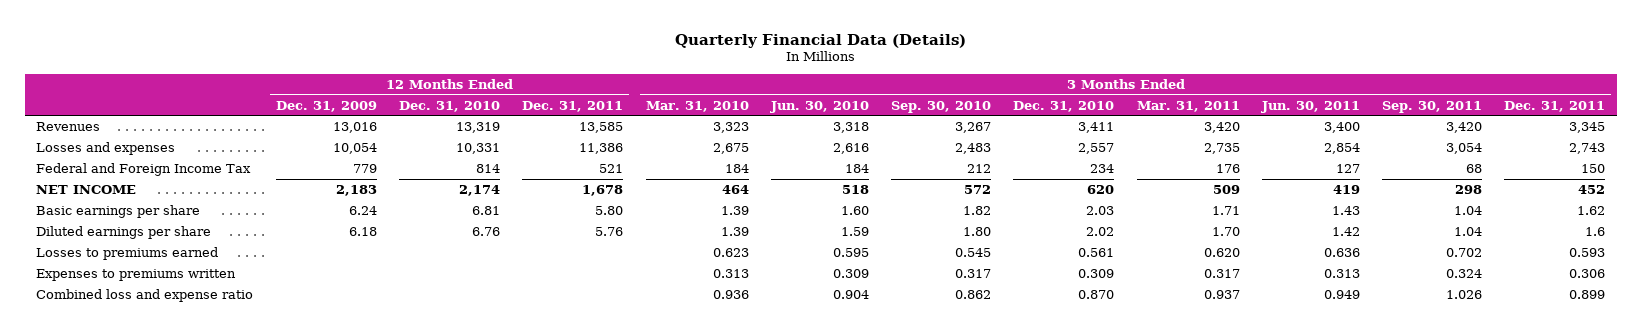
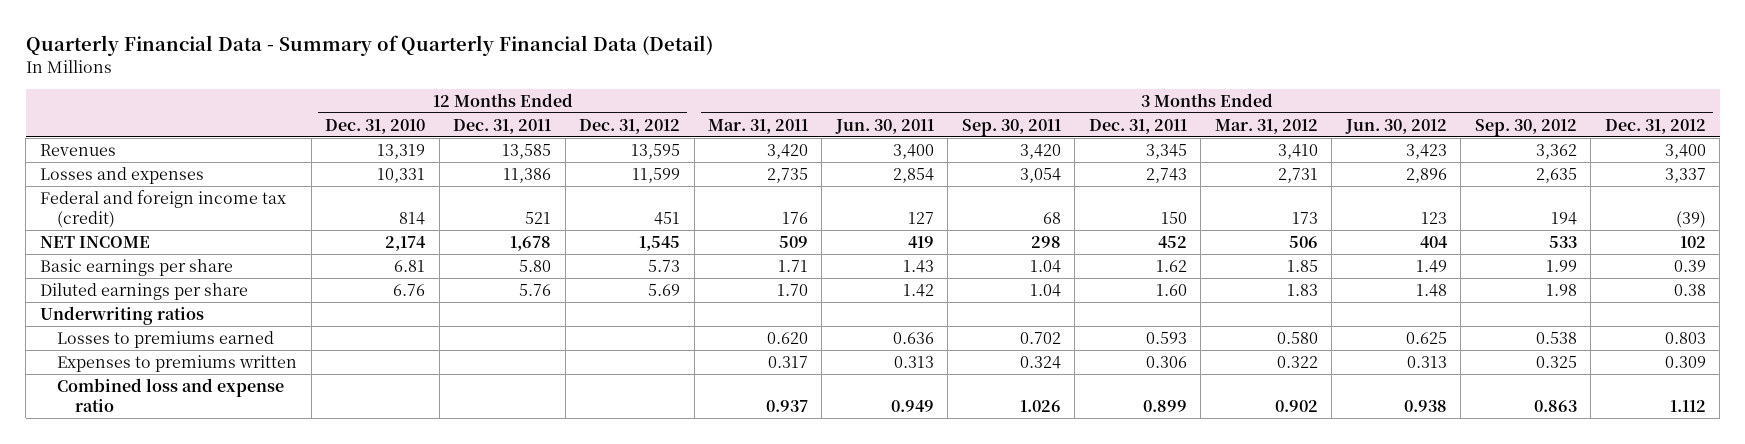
- Quarterly Financial Data (Details)
+ Quarterly Financial Data - Summary of Quarterly Financial Data (Detail)
- | 12 Months Ended Dec. 31, 2009 | 12 Months Ended Dec. 31, 2010 | 12 Months Ended Dec. 31, 2011 | 3 Months Ended Mar. 31, 2010 | 3 Months Ended Jun. 30, 2010 | 3 Months Ended Sep. 30, 2010 | 3 Months Ended Dec. 31, 2010 | 3 Months Ended Mar. 31, 2011 | 3 Months Ended Jun. 30, 2011 | 3 Months Ended Sep. 30, 2011 | 3 Months Ended Dec. 31, 2011
+ | 12 Months Ended Dec. 31, 2010 | 12 Months Ended Dec. 31, 2011 | 12 Months Ended Dec. 31, 2012 | 3 Months Ended Mar. 31, 2011 | 3 Months Ended Jun. 30, 2011 | 3 Months Ended Sep. 30, 2011 | 3 Months Ended Dec. 31, 2011 | 3 Months Ended Mar. 31, 2012 | 3 Months Ended Jun. 30, 2012 | 3 Months Ended Sep. 30, 2012 | 3 Months Ended Dec. 31, 2012
- Federal and Foreign Income Tax | 779 | 814 | 521 | 184 | 184 | 212 | 234 | 176 | 127 | 68 | 150
+ Federal and foreign income tax (credit) | 814 | 521 | 451 | 176 | 127 | 68 | 150 | 173 | 123 | 194 | (39)
- Diluted earnings per share | 6.18 | 6.76 | 5.76 | 1.39 | 1.59 | 1.80 | 2.02 | 1.70 | 1.42 | 1.04 | 1.6
+ Diluted earnings per share | 6.76 | 5.76 | 5.69 | 1.70 | 1.42 | 1.04 | 1.60 | 1.83 | 1.48 | 1.98 | 0.38
+ Underwriting ratios

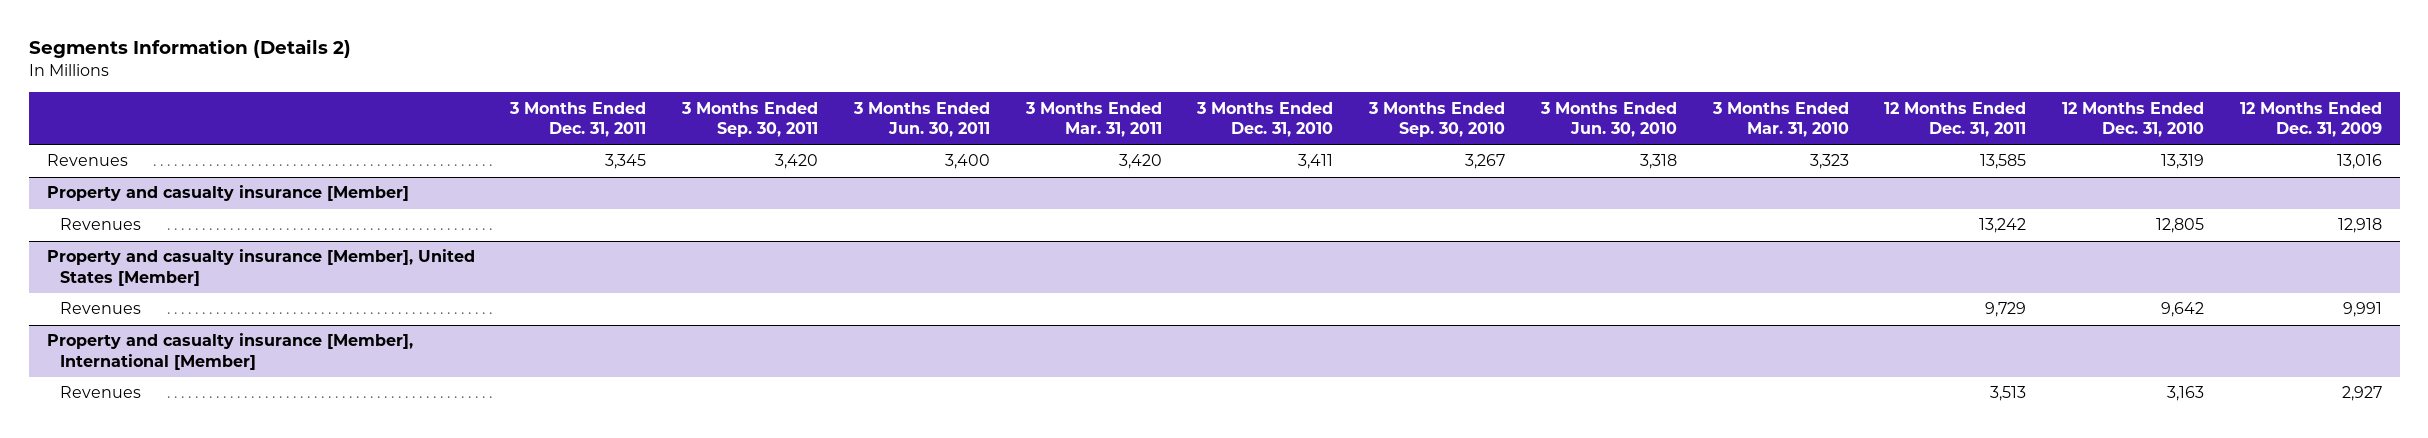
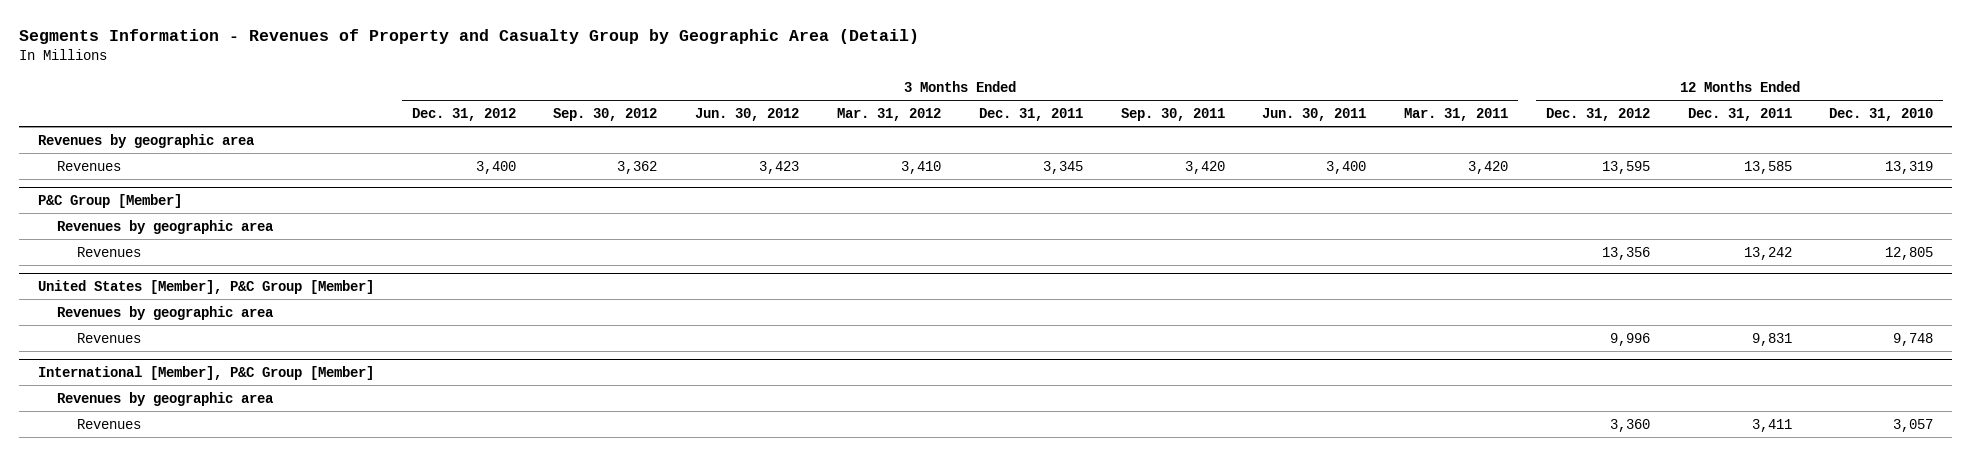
- Segments Information (Details 2)
+ Segments Information - Revenues of Property and Casualty Group by Geographic Area (Detail)
- | 3 Months Ended Dec. 31, 2011 | 3 Months Ended Sep. 30, 2011 | 3 Months Ended Jun. 30, 2011 | 3 Months Ended Mar. 31, 2011 | 3 Months Ended Dec. 31, 2010 | 3 Months Ended Sep. 30, 2010 | 3 Months Ended Jun. 30, 2010 | 3 Months Ended Mar. 31, 2010 | 12 Months Ended Dec. 31, 2011 | 12 Months Ended Dec. 31, 2010 | 12 Months Ended Dec. 31, 2009
+ | 3 Months Ended Dec. 31, 2012 | 3 Months Ended Sep. 30, 2012 | 3 Months Ended Jun. 30, 2012 | 3 Months Ended Mar. 31, 2012 | 3 Months Ended Dec. 31, 2011 | 3 Months Ended Sep. 30, 2011 | 3 Months Ended Jun. 30, 2011 | 3 Months Ended Mar. 31, 2011 | 12 Months Ended Dec. 31, 2012 | 12 Months Ended Dec. 31, 2011 | 12 Months Ended Dec. 31, 2010
+ Revenues by geographic area
- Property and casualty insurance [Member]
+ P&C Group [Member]
+ Revenues by geographic area
- Property and casualty insurance [Member], United States [Member]
- Revenues | | | | | | | | | 9,729 | 9,642 | 9,991
- Property and casualty insurance [Member], International [Member]
- Revenues | | | | | | | | | 3,513 | 3,163 | 2,927
+ United States [Member], P&C Group [Member]
+ Revenues by geographic area
+ Revenues | | | | | | | | | 9,996 | 9,831 | 9,748
+ International [Member], P&C Group [Member]
+ Revenues by geographic area
+ Revenues | | | | | | | | | 3,360 | 3,411 | 3,057

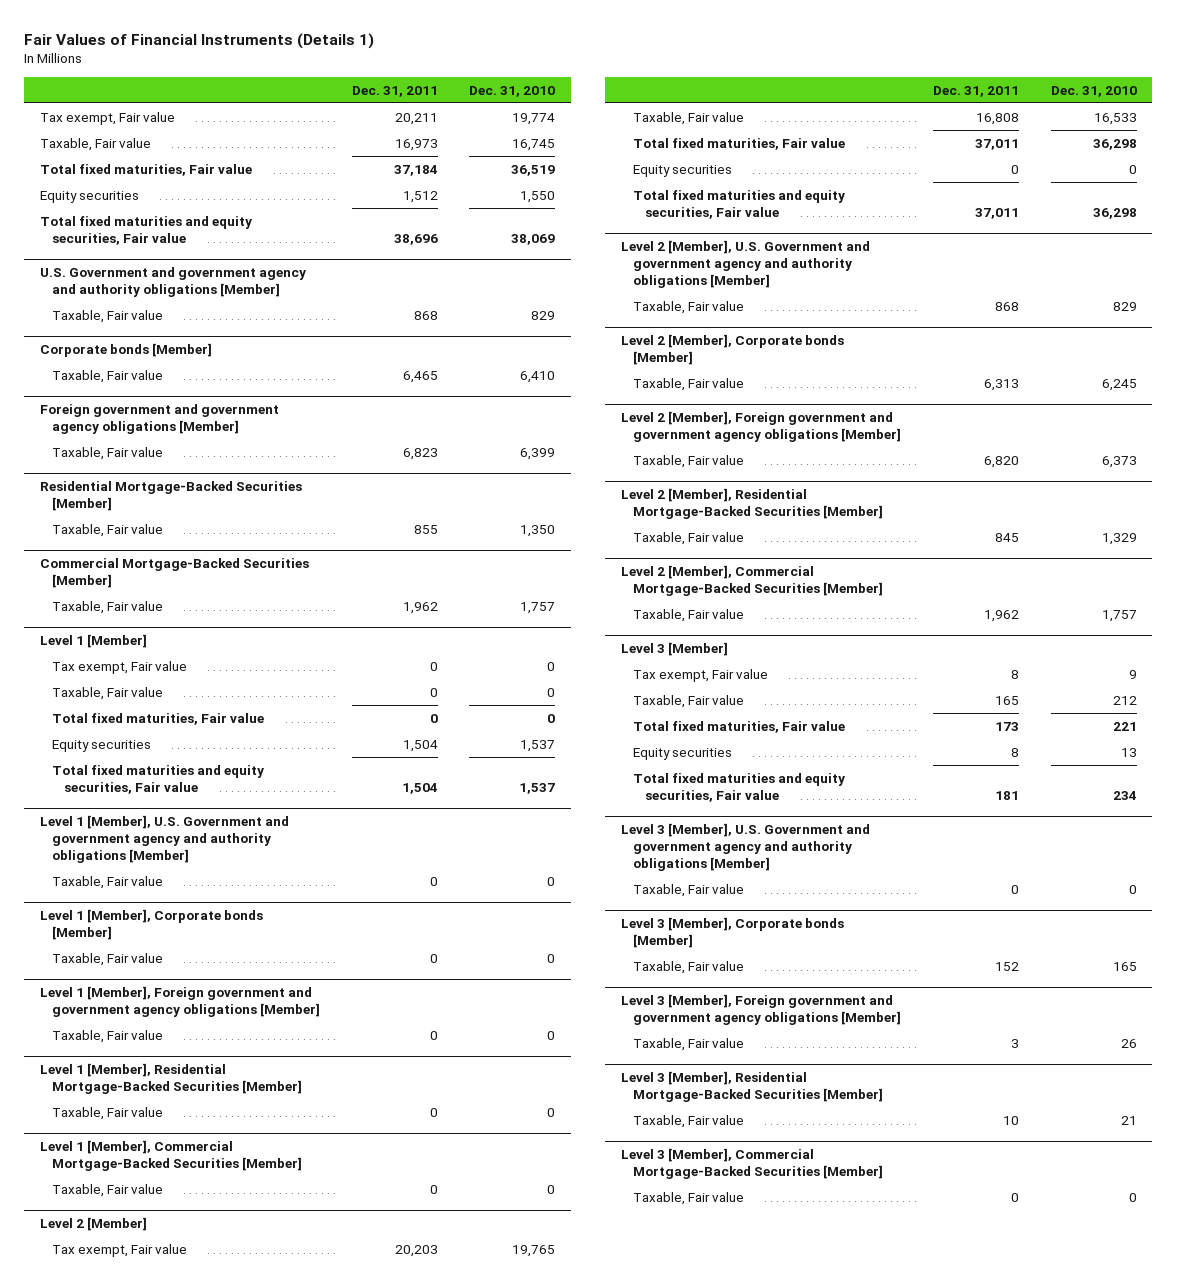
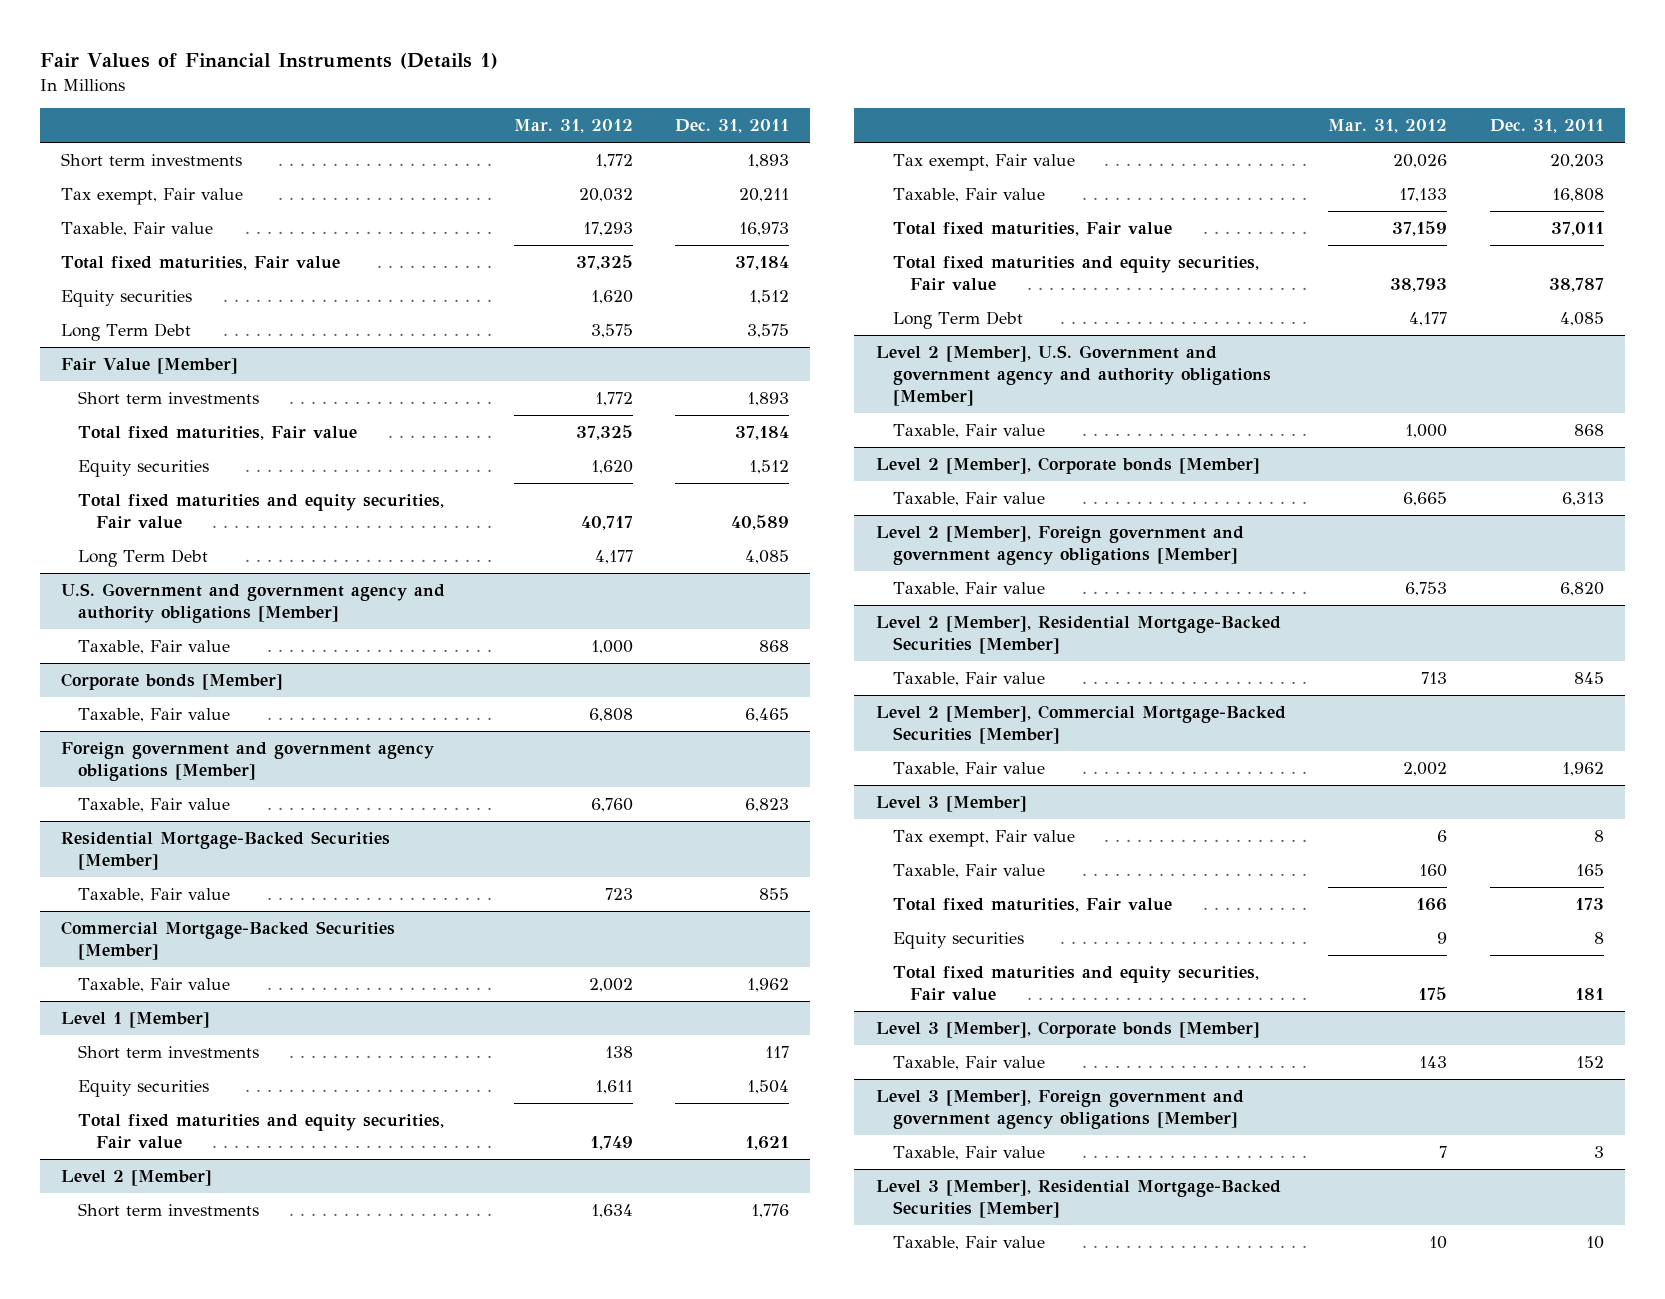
- | Dec. 31, 2011 | Dec. 31, 2010
+ | Mar. 31, 2012 | Dec. 31, 2011
+ Short term investments | 1,772 | 1,893
- Total fixed maturities and equity securities, Fair value | 38,696 | 38,069
+ Long Term Debt | 3,575 | 3,575
+ Fair Value [Member]
+ Short term investments | 1,772 | 1,893
+ Total fixed maturities, Fair value | 37,325 | 37,184
+ Equity securities | 1,620 | 1,512
+ Total fixed maturities and equity securities, Fair value | 40,717 | 40,589
+ Long Term Debt | 4,177 | 4,085
@ Level 1 [Member]
- Tax exempt, Fair value | 0 | 0
- Taxable, Fair value | 0 | 0
- Total fixed maturities, Fair value | 0 | 0
+ Short term investments | 138 | 117
- Total fixed maturities and equity securities, Fair value | 1,504 | 1,537
- Level 1 [Member], U.S. Government and government agency and authority obligations [Member]
- Taxable, Fair value | 0 | 0
- Level 1 [Member], Corporate bonds [Member]
- Taxable, Fair value | 0 | 0
- Level 1 [Member], Foreign government and government agency obligations [Member]
- Taxable, Fair value | 0 | 0
- Level 1 [Member], Residential Mortgage-Backed Securities [Member]
- Taxable, Fair value | 0 | 0
- Level 1 [Member], Commercial Mortgage-Backed Securities [Member]
- Taxable, Fair value | 0 | 0
@ Level 1 [Member]
+ Total fixed maturities and equity securities, Fair value | 1,749 | 1,621
@ Level 2 [Member]
+ Short term investments | 1,634 | 1,776
- Equity securities | 0 | 0
- Total fixed maturities and equity securities, Fair value | 37,011 | 36,298
+ Total fixed maturities and equity securities, Fair value | 38,793 | 38,787
+ Long Term Debt | 4,177 | 4,085
- Level 3 [Member], U.S. Government and government agency and authority obligations [Member]
- Taxable, Fair value | 0 | 0
- Level 3 [Member], Commercial Mortgage-Backed Securities [Member]
- Taxable, Fair value | 0 | 0

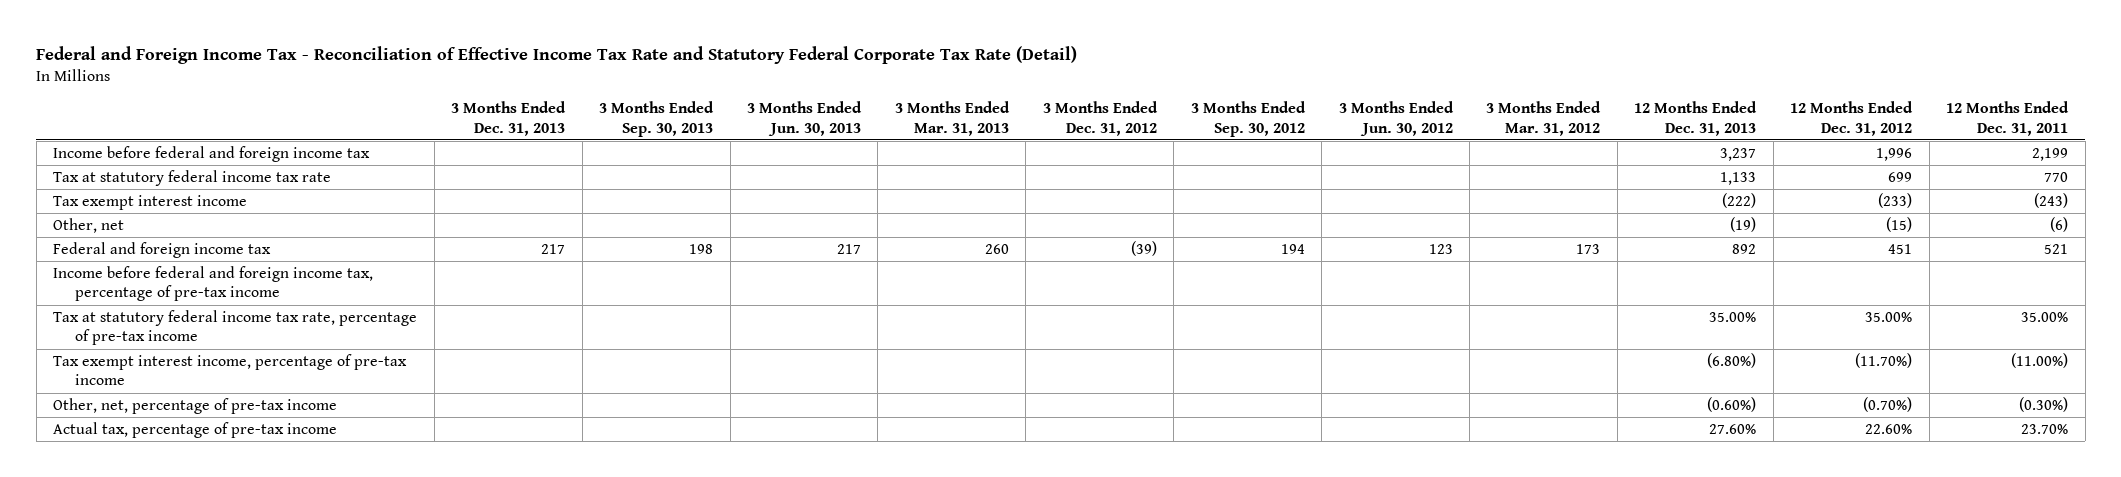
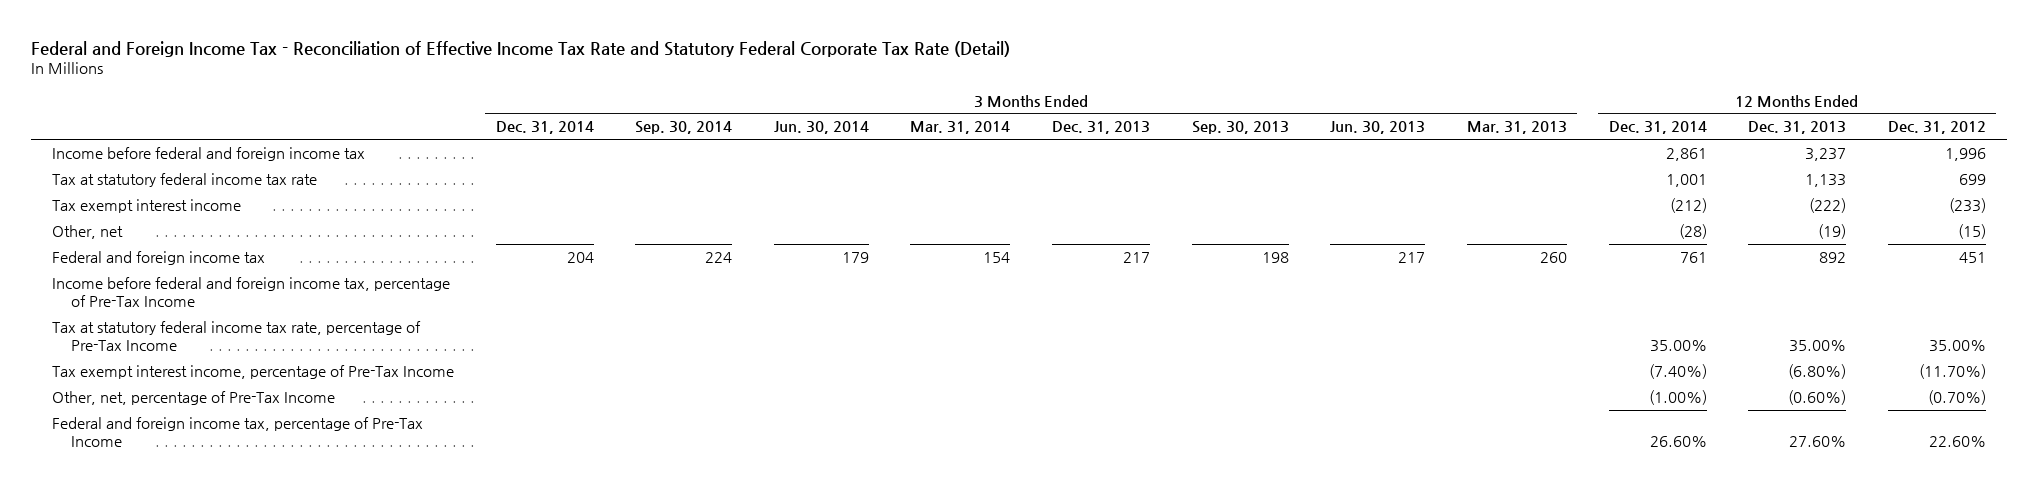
- | 3 Months Ended Dec. 31, 2013 | 3 Months Ended Sep. 30, 2013 | 3 Months Ended Jun. 30, 2013 | 3 Months Ended Mar. 31, 2013 | 3 Months Ended Dec. 31, 2012 | 3 Months Ended Sep. 30, 2012 | 3 Months Ended Jun. 30, 2012 | 3 Months Ended Mar. 31, 2012 | 12 Months Ended Dec. 31, 2013 | 12 Months Ended Dec. 31, 2012 | 12 Months Ended Dec. 31, 2011
+ | 3 Months Ended Dec. 31, 2014 | 3 Months Ended Sep. 30, 2014 | 3 Months Ended Jun. 30, 2014 | 3 Months Ended Mar. 31, 2014 | 3 Months Ended Dec. 31, 2013 | 3 Months Ended Sep. 30, 2013 | 3 Months Ended Jun. 30, 2013 | 3 Months Ended Mar. 31, 2013 | 12 Months Ended Dec. 31, 2014 | 12 Months Ended Dec. 31, 2013 | 12 Months Ended Dec. 31, 2012
- Income before federal and foreign income tax, percentage of pre-tax income
- Tax at statutory federal income tax rate, percentage of pre-tax income | | | | | | | | | 35.00% | 35.00% | 35.00%
- Tax exempt interest income, percentage of pre-tax income | | | | | | | | | (6.80%) | (11.70%) | (11.00%)
- Other, net, percentage of pre-tax income | | | | | | | | | (0.60%) | (0.70%) | (0.30%)
- Actual tax, percentage of pre-tax income | | | | | | | | | 27.60% | 22.60% | 23.70%
+ Income before federal and foreign income tax, percentage of Pre-Tax Income
+ Tax at statutory federal income tax rate, percentage of Pre-Tax Income | | | | | | | | | 35.00% | 35.00% | 35.00%
+ Tax exempt interest income, percentage of Pre-Tax Income | | | | | | | | | (7.40%) | (6.80%) | (11.70%)
+ Other, net, percentage of Pre-Tax Income | | | | | | | | | (1.00%) | (0.60%) | (0.70%)
+ Federal and foreign income tax, percentage of Pre-Tax Income | | | | | | | | | 26.60% | 27.60% | 22.60%

